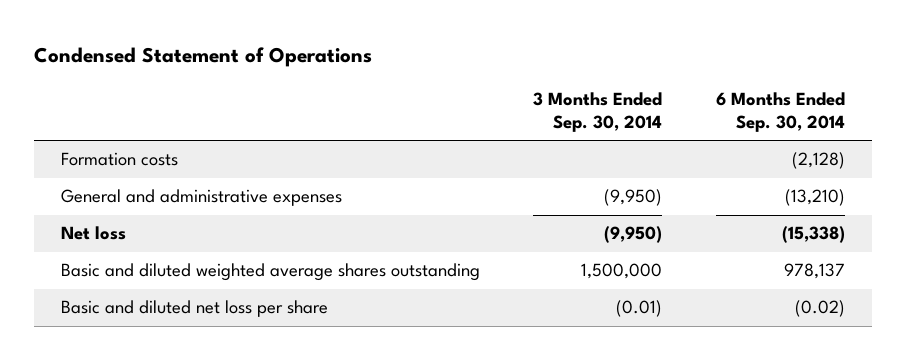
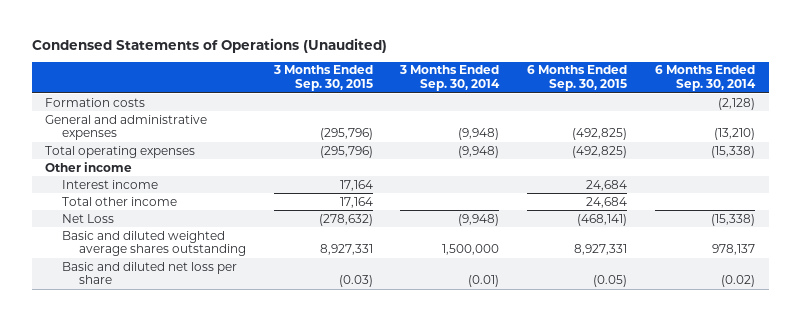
- Condensed Statement of Operations
+ Condensed Statements of Operations (Unaudited)
- | 3 Months Ended Sep. 30, 2014 | 6 Months Ended Sep. 30, 2014
+ | 3 Months Ended Sep. 30, 2015 | 3 Months Ended Sep. 30, 2014 | 6 Months Ended Sep. 30, 2015 | 6 Months Ended Sep. 30, 2014
- General and administrative expenses | (9,950) | (13,210)
- Net loss | (9,950) | (15,338)
+ General and administrative expenses | (295,796) | (9,948) | (492,825) | (13,210)
+ Total operating expenses | (295,796) | (9,948) | (492,825) | (15,338)
+ Other income
+ Interest income | 17,164 | | 24,684 |
+ Total other income | 17,164 | | 24,684 |
+ Net Loss | (278,632) | (9,948) | (468,141) | (15,338)

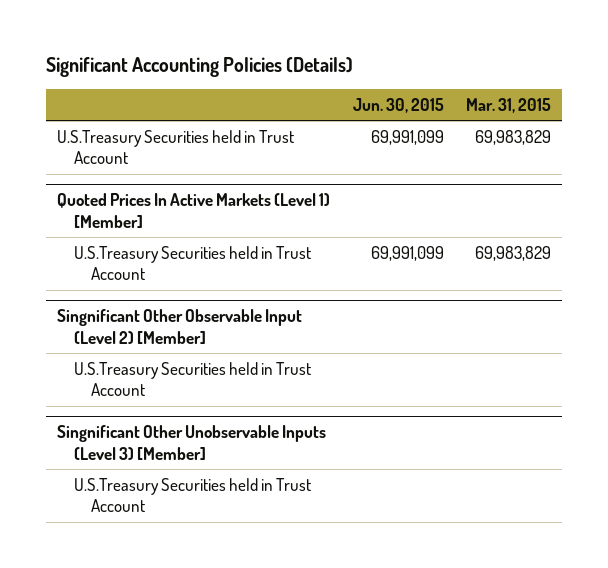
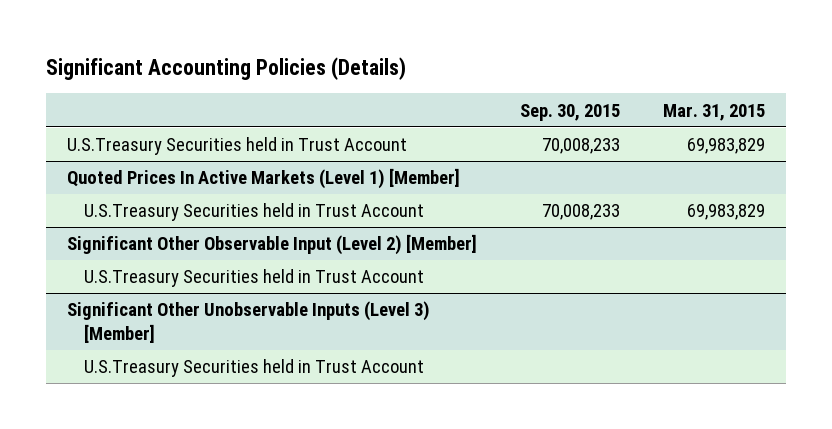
- | Jun. 30, 2015 | Mar. 31, 2015
+ | Sep. 30, 2015 | Mar. 31, 2015
- Singnificant Other Observable Input (Level 2) [Member]
+ Significant Other Observable Input (Level 2) [Member]
- Singnificant Other Unobservable Inputs (Level 3) [Member]
+ Significant Other Unobservable Inputs (Level 3) [Member]

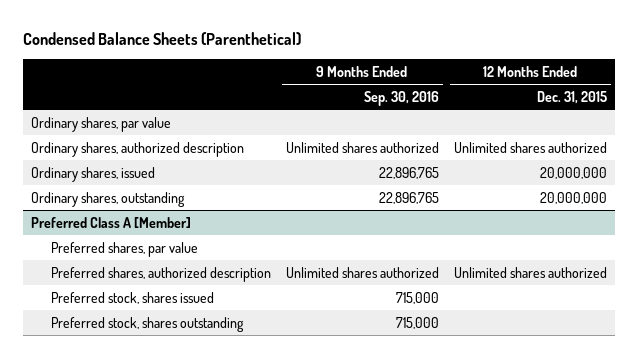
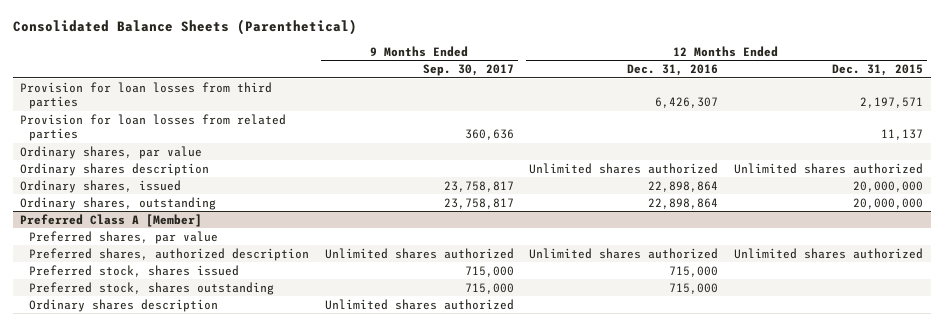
- Condensed Balance Sheets (Parenthetical)
+ Consolidated Balance Sheets (Parenthetical)
- | 9 Months Ended Sep. 30, 2016 | 12 Months Ended Dec. 31, 2015
+ | 9 Months Ended Sep. 30, 2017 | 12 Months Ended Dec. 31, 2016 | 12 Months Ended Dec. 31, 2015
+ Provision for loan losses from third parties | | 6,426,307 | 2,197,571
+ Provision for loan losses from related parties | 360,636 | | 11,137
- Ordinary shares, authorized description | Unlimited shares authorized | Unlimited shares authorized
+ Ordinary shares description | | Unlimited shares authorized | Unlimited shares authorized
@ Preferred Class A [Member]
+ Ordinary shares description | Unlimited shares authorized | |

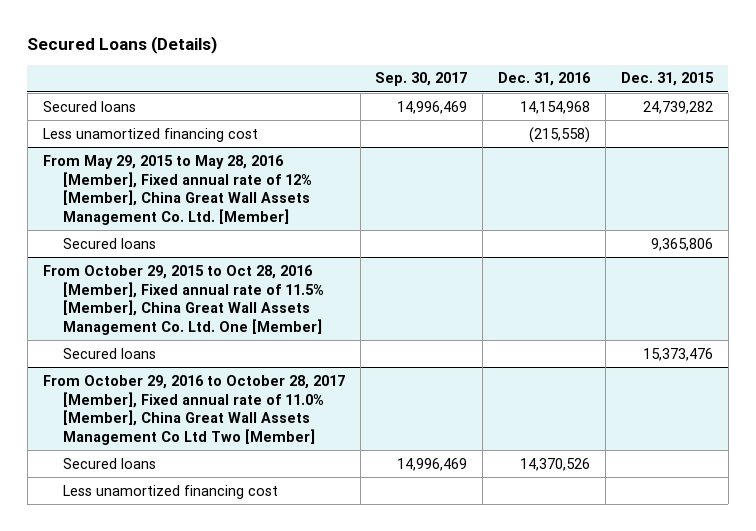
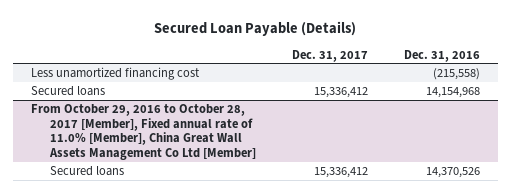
- Secured Loans (Details)
+ Secured Loan Payable (Details)
- | Sep. 30, 2017 | Dec. 31, 2016 | Dec. 31, 2015
+ | Dec. 31, 2017 | Dec. 31, 2016
- From May 29, 2015 to May 28, 2016 [Member], Fixed annual rate of 12% [Member], China Great Wall Assets Management Co. Ltd. [Member]
- Secured loans | | | 9,365,806
- From October 29, 2015 to Oct 28, 2016 [Member], Fixed annual rate of 11.5% [Member], China Great Wall Assets Management Co. Ltd. One [Member]
- Secured loans | | | 15,373,476
- From October 29, 2016 to October 28, 2017 [Member], Fixed annual rate of 11.0% [Member], China Great Wall Assets Management Co Ltd Two [Member]
moved down: Secured loans | 15,336,412 | 14,154,968
+ From October 29, 2016 to October 28, 2017 [Member], Fixed annual rate of 11.0% [Member], China Great Wall Assets Management Co Ltd [Member]
- Less unamortized financing cost

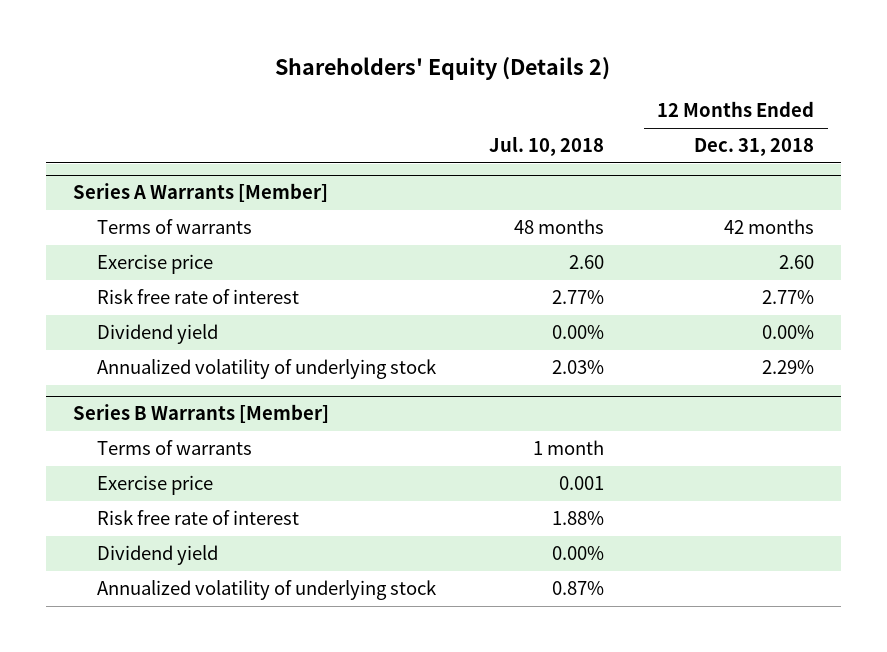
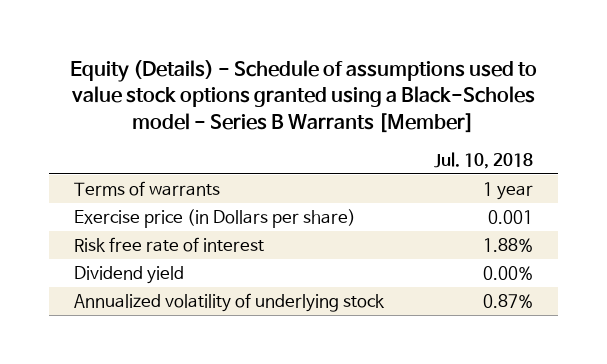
- Shareholders' Equity (Details 2)
+ Equity (Details) - Schedule of assumptions used to value stock options granted using a Black-Scholes model - Series B Warrants [Member]
- | Jul. 10, 2018 | 12 Months Ended Dec. 31, 2018
+ | Jul. 10, 2018
- Series A Warrants [Member]
- Terms of warrants | 48 months | 42 months
- Exercise price | 2.60 | 2.60
- Risk free rate of interest | 2.77% | 2.77%
- Dividend yield | 0.00% | 0.00%
- Annualized volatility of underlying stock | 2.03% | 2.29%
- Series B Warrants [Member]
- Terms of warrants | 1 month |
- Exercise price | 0.001 |
+ Terms of warrants | 1 year
+ Exercise price (in Dollars per share) | 0.001

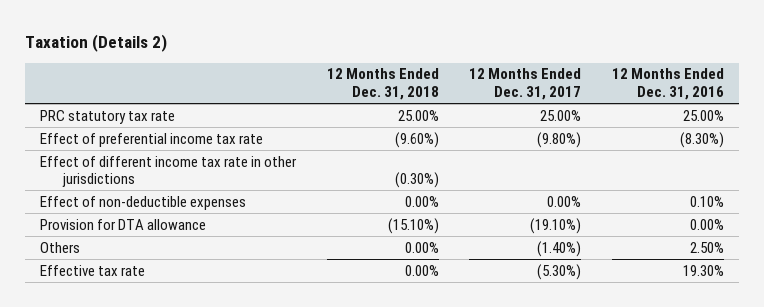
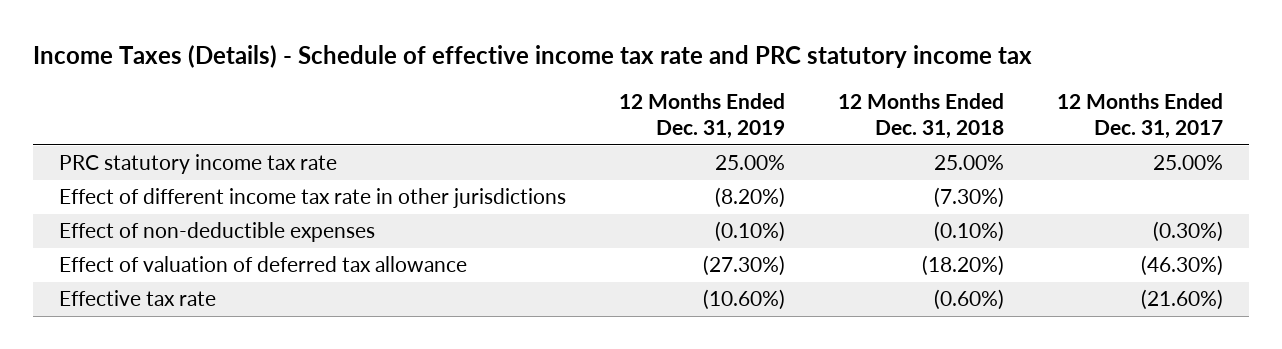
- Taxation (Details 2)
+ Income Taxes (Details) - Schedule of effective income tax rate and PRC statutory income tax
- | 12 Months Ended Dec. 31, 2018 | 12 Months Ended Dec. 31, 2017 | 12 Months Ended Dec. 31, 2016
+ | 12 Months Ended Dec. 31, 2019 | 12 Months Ended Dec. 31, 2018 | 12 Months Ended Dec. 31, 2017
- PRC statutory tax rate | 25.00% | 25.00% | 25.00%
- Effect of preferential income tax rate | (9.60%) | (9.80%) | (8.30%)
- Effect of different income tax rate in other jurisdictions | (0.30%) | |
- Effect of non-deductible expenses | 0.00% | 0.00% | 0.10%
- Provision for DTA allowance | (15.10%) | (19.10%) | 0.00%
- Others | 0.00% | (1.40%) | 2.50%
- Effective tax rate | 0.00% | (5.30%) | 19.30%
+ PRC statutory income tax rate | 25.00% | 25.00% | 25.00%
+ Effect of different income tax rate in other jurisdictions | (8.20%) | (7.30%) |
+ Effect of non-deductible expenses | (0.10%) | (0.10%) | (0.30%)
+ Effect of valuation of deferred tax allowance | (27.30%) | (18.20%) | (46.30%)
+ Effective tax rate | (10.60%) | (0.60%) | (21.60%)

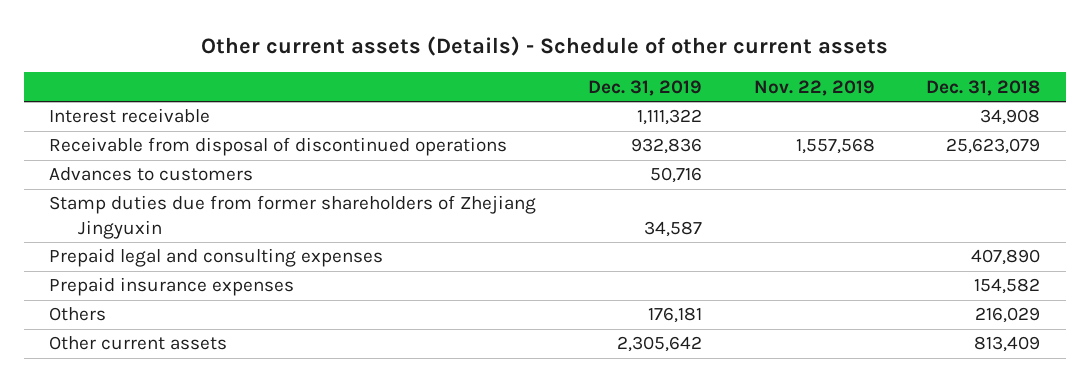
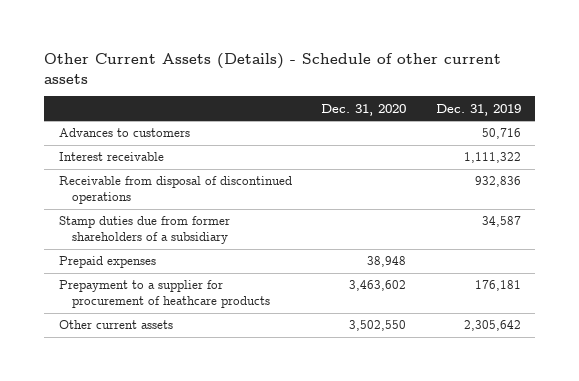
- Other current assets (Details) - Schedule of other current assets
+ Other Current Assets (Details) - Schedule of other current assets
- | Dec. 31, 2019 | Nov. 22, 2019 | Dec. 31, 2018
+ | Dec. 31, 2020 | Dec. 31, 2019
moved up: Advances to customers | | 50,716
- Stamp duties due from former shareholders of Zhejiang Jingyuxin | 34,587 | |
- Prepaid legal and consulting expenses | | | 407,890
- Prepaid insurance expenses | | | 154,582
- Others | 176,181 | | 216,029
+ Stamp duties due from former shareholders of a subsidiary | | 34,587
+ Prepaid expenses | 38,948 |
+ Prepayment to a supplier for procurement of heathcare products | 3,463,602 | 176,181

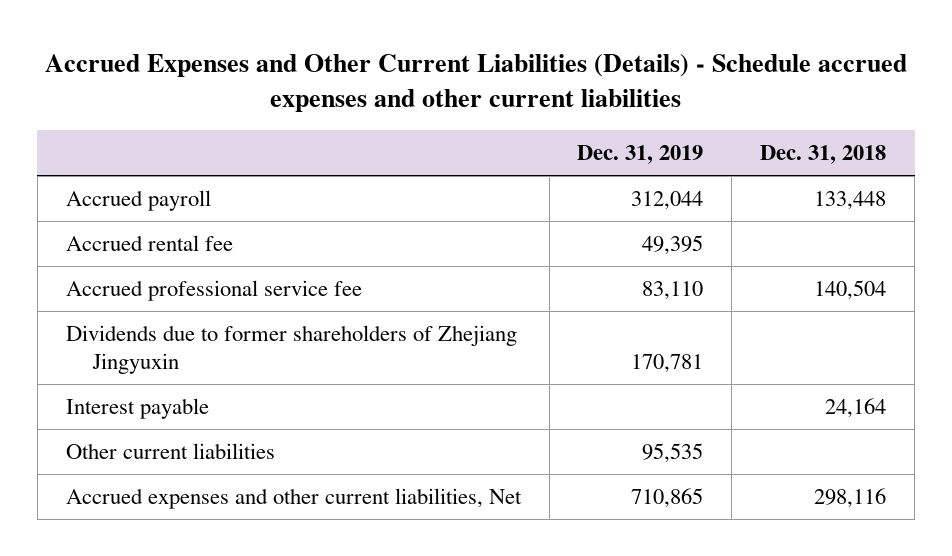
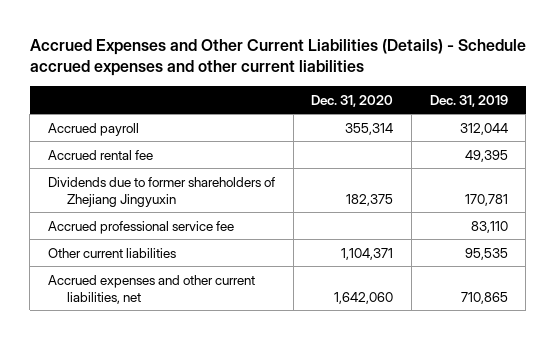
- | Dec. 31, 2019 | Dec. 31, 2018
+ | Dec. 31, 2020 | Dec. 31, 2019
- Interest payable | | 24,164
moved down: Accrued professional service fee | | 83,110
- Accrued expenses and other current liabilities, Net | 710,865 | 298,116
+ Accrued expenses and other current liabilities, net | 1,642,060 | 710,865

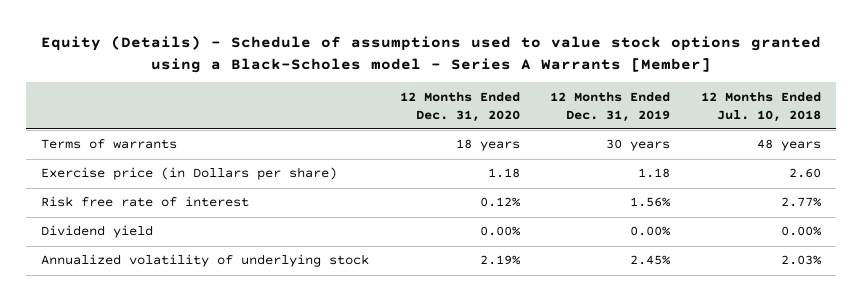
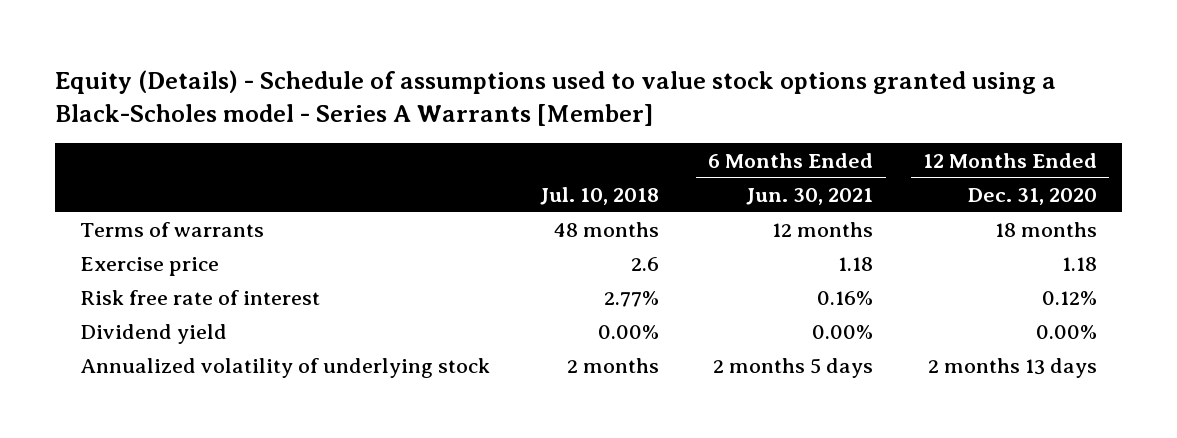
- | 12 Months Ended Dec. 31, 2020 | 12 Months Ended Dec. 31, 2019 | 12 Months Ended Jul. 10, 2018
+ | Jul. 10, 2018 | 6 Months Ended Jun. 30, 2021 | 12 Months Ended Dec. 31, 2020
- Terms of warrants | 18 years | 30 years | 48 years
- Exercise price (in Dollars per share) | 1.18 | 1.18 | 2.60
+ Terms of warrants | 48 months | 12 months | 18 months
+ Exercise price | 2.6 | 1.18 | 1.18
- Annualized volatility of underlying stock | 2.19% | 2.45% | 2.03%
+ Annualized volatility of underlying stock | 2 months | 2 months 5 days | 2 months 13 days

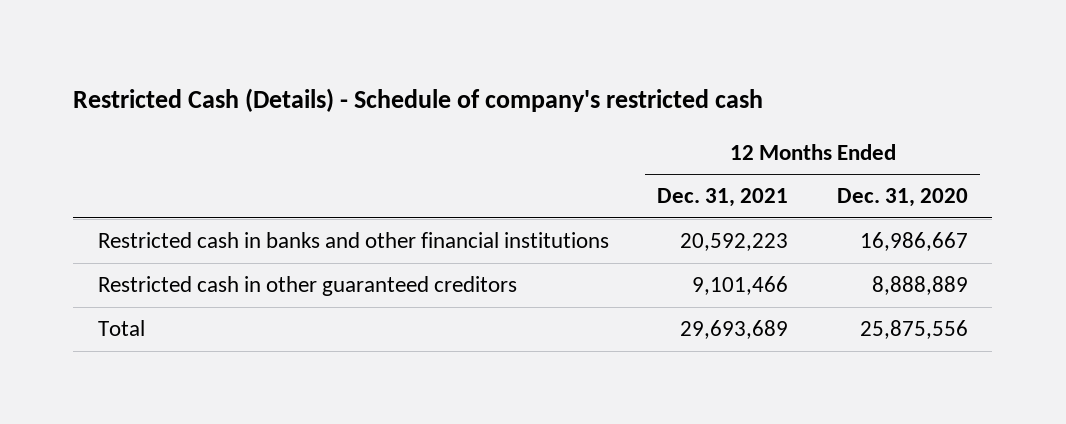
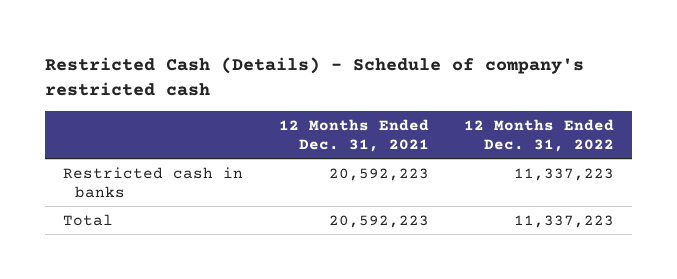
- | 12 Months Ended Dec. 31, 2021 | 12 Months Ended Dec. 31, 2020
+ | 12 Months Ended Dec. 31, 2021 | 12 Months Ended Dec. 31, 2022
- Restricted cash in banks and other financial institutions | 20,592,223 | 16,986,667
- Restricted cash in other guaranteed creditors | 9,101,466 | 8,888,889
- Total | 29,693,689 | 25,875,556
+ Restricted cash in banks | 20,592,223 | 11,337,223
+ Total | 20,592,223 | 11,337,223

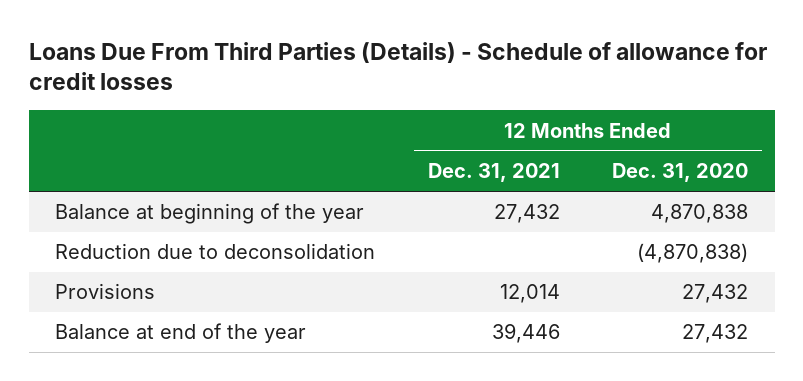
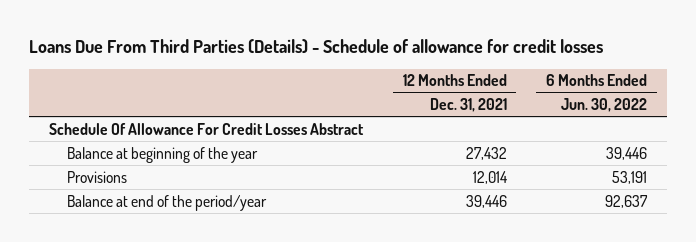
- | 12 Months Ended Dec. 31, 2021 | 12 Months Ended Dec. 31, 2020
+ | 12 Months Ended Dec. 31, 2021 | 6 Months Ended Jun. 30, 2022
+ Schedule Of Allowance For Credit Losses Abstract
- Reduction due to deconsolidation | | (4,870,838)
- Balance at end of the year | 39,446 | 27,432
+ Balance at end of the period/year | 39,446 | 92,637

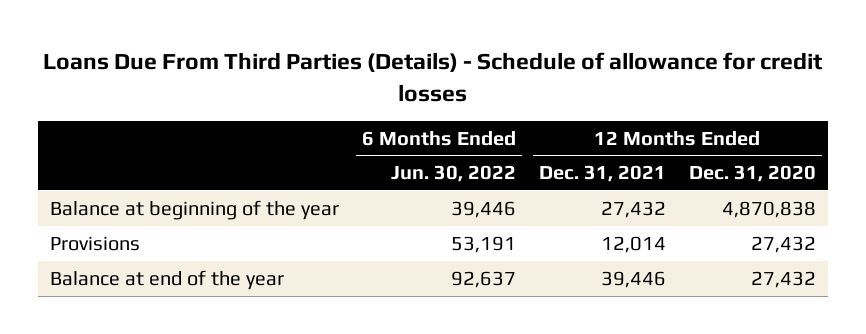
- | 12 Months Ended Dec. 31, 2021 | 6 Months Ended Jun. 30, 2022
+ | 6 Months Ended Jun. 30, 2022 | 12 Months Ended Dec. 31, 2021 | 12 Months Ended Dec. 31, 2020
- Schedule Of Allowance For Credit Losses Abstract
- Balance at end of the period/year | 39,446 | 92,637
+ Balance at end of the year | 92,637 | 39,446 | 27,432

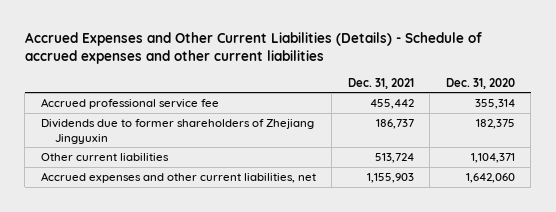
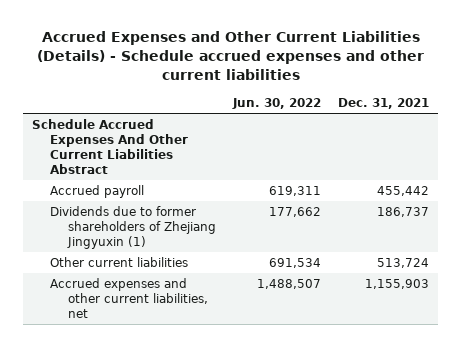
- Accrued Expenses and Other Current Liabilities (Details) - Schedule of accrued expenses and other current liabilities
+ Accrued Expenses and Other Current Liabilities (Details) - Schedule accrued expenses and other current liabilities
- | Dec. 31, 2021 | Dec. 31, 2020
+ | Jun. 30, 2022 | Dec. 31, 2021
- Accrued professional service fee | 455,442 | 355,314
- Dividends due to former shareholders of Zhejiang Jingyuxin | 186,737 | 182,375
+ Schedule Accrued Expenses And Other Current Liabilities Abstract
+ Accrued payroll | 619,311 | 455,442
+ Dividends due to former shareholders of Zhejiang Jingyuxin (1) | 177,662 | 186,737

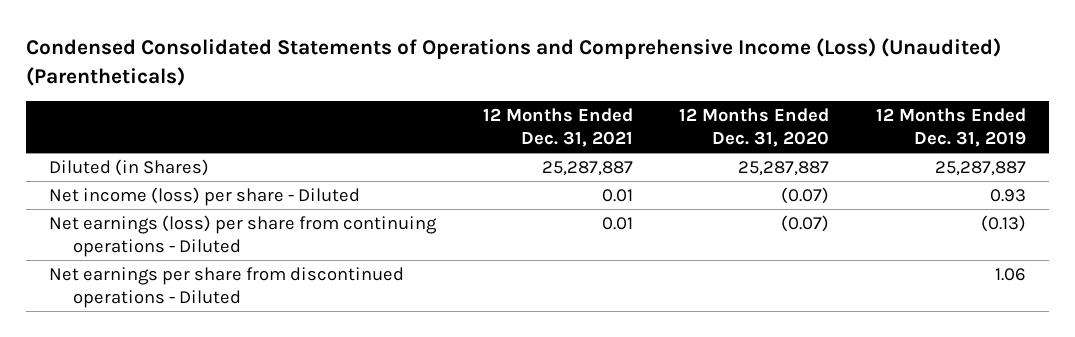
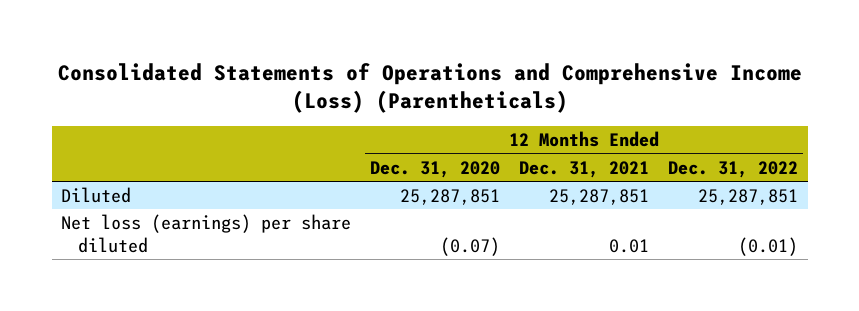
- Condensed Consolidated Statements of Operations and Comprehensive Income (Loss) (Unaudited) (Parentheticals)
+ Consolidated Statements of Operations and Comprehensive Income (Loss) (Parentheticals)
- | 12 Months Ended Dec. 31, 2021 | 12 Months Ended Dec. 31, 2020 | 12 Months Ended Dec. 31, 2019
+ | 12 Months Ended Dec. 31, 2020 | 12 Months Ended Dec. 31, 2021 | 12 Months Ended Dec. 31, 2022
- Diluted (in Shares) | 25,287,887 | 25,287,887 | 25,287,887
- Net income (loss) per share - Diluted | 0.01 | (0.07) | 0.93
- Net earnings (loss) per share from continuing operations - Diluted | 0.01 | (0.07) | (0.13)
- Net earnings per share from discontinued operations - Diluted | | | 1.06
+ Diluted | 25,287,851 | 25,287,851 | 25,287,851
+ Net loss (earnings) per share diluted | (0.07) | 0.01 | (0.01)

